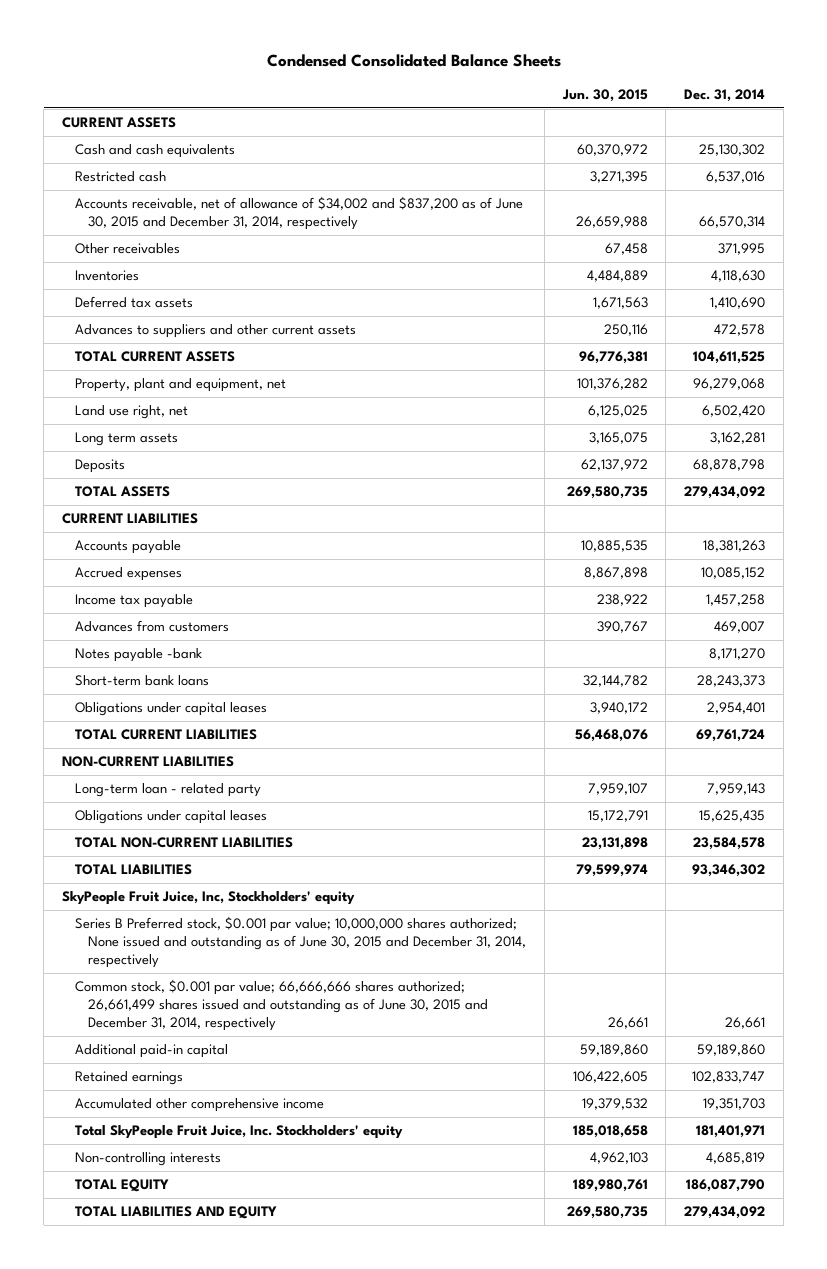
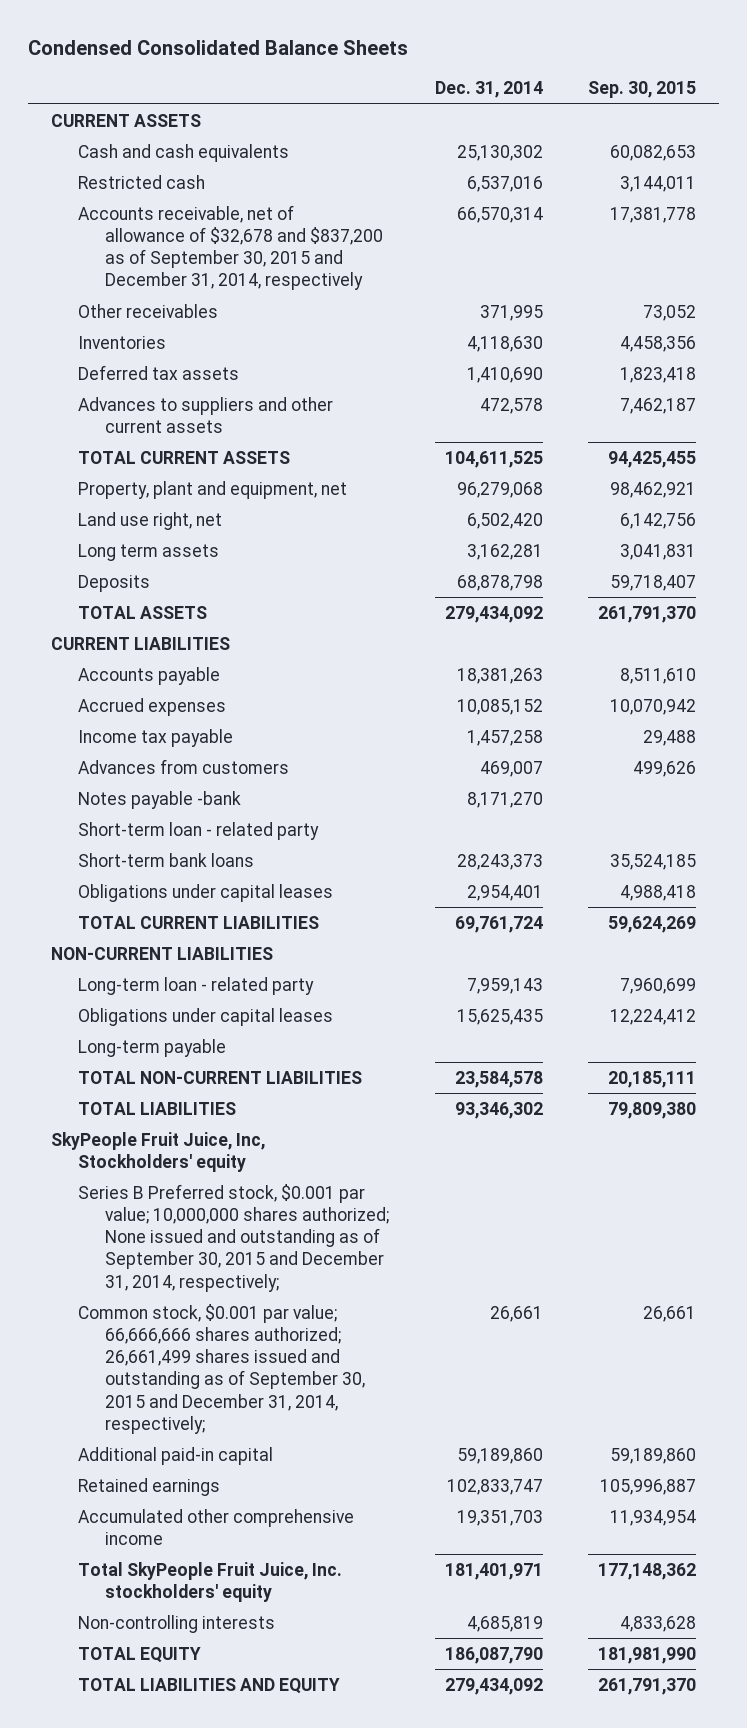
- | Jun. 30, 2015 | Dec. 31, 2014
+ | Dec. 31, 2014 | Sep. 30, 2015
- Accounts receivable, net of allowance of $34,002 and $837,200 as of June 30, 2015 and December 31, 2014, respectively | 26,659,988 | 66,570,314
+ Accounts receivable, net of allowance of $32,678 and $837,200 as of September 30, 2015 and December 31, 2014, respectively | 66,570,314 | 17,381,778
+ Short-term loan - related party
+ Long-term payable
- Series B Preferred stock, $0.001 par value; 10,000,000 shares authorized; None issued and outstanding as of June 30, 2015 and December 31, 2014, respectively
- Common stock, $0.001 par value; 66,666,666 shares authorized; 26,661,499 shares issued and outstanding as of June 30, 2015 and December 31, 2014, respectively | 26,661 | 26,661
+ Series B Preferred stock, $0.001 par value; 10,000,000 shares authorized; None issued and outstanding as of September 30, 2015 and December 31, 2014, respectively;
+ Common stock, $0.001 par value; 66,666,666 shares authorized; 26,661,499 shares issued and outstanding as of September 30, 2015 and December 31, 2014, respectively; | 26,661 | 26,661
- Total SkyPeople Fruit Juice, Inc. Stockholders' equity | 185,018,658 | 181,401,971
+ Total SkyPeople Fruit Juice, Inc. stockholders' equity | 181,401,971 | 177,148,362

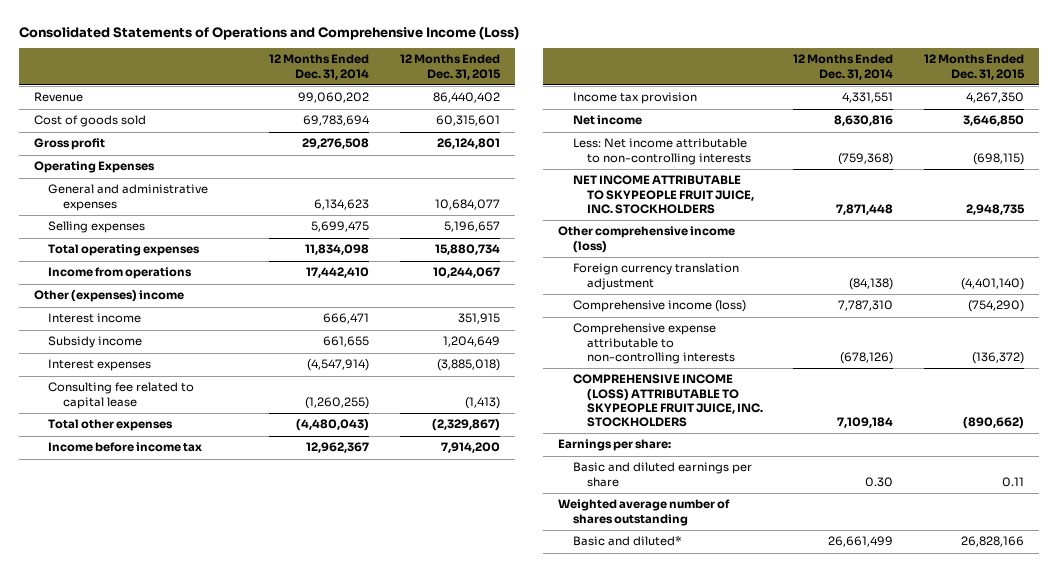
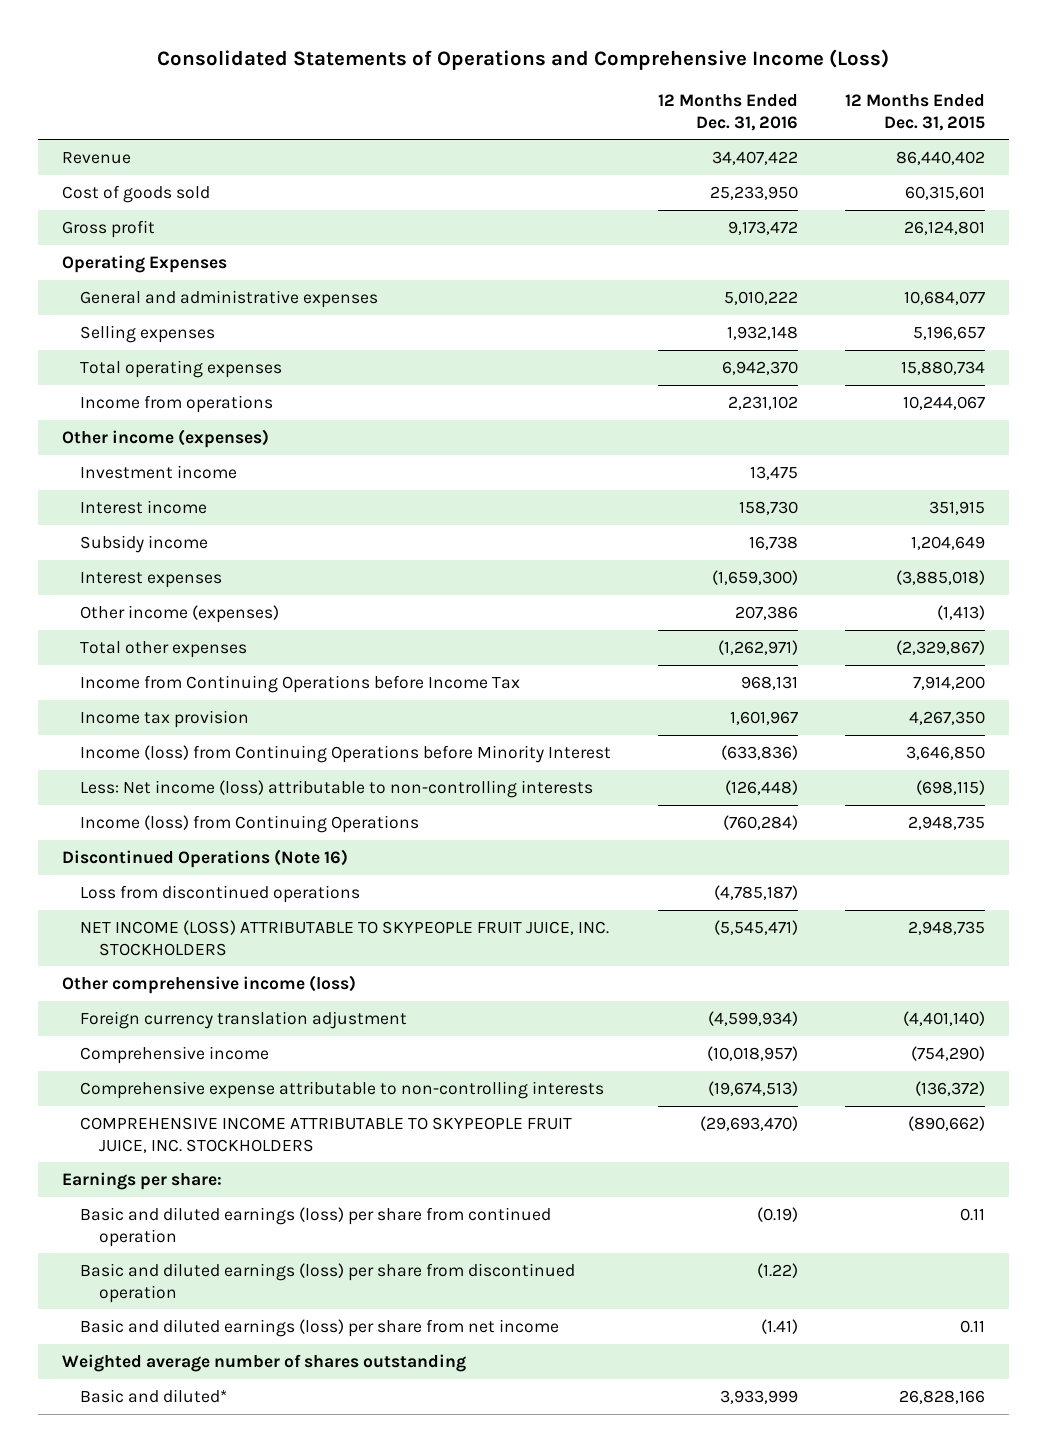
- | 12 Months Ended Dec. 31, 2014 | 12 Months Ended Dec. 31, 2015
+ | 12 Months Ended Dec. 31, 2016 | 12 Months Ended Dec. 31, 2015
- Other (expenses) income
+ Other income (expenses)
+ Investment income | 13,475 |
- Consulting fee related to capital lease | (1,260,255) | (1,413)
+ Other income (expenses) | 207,386 | (1,413)
- Income before income tax | 12,962,367 | 7,914,200
+ Income from Continuing Operations before Income Tax | 968,131 | 7,914,200
- Net income | 8,630,816 | 3,646,850
- Less: Net income attributable to non-controlling interests | (759,368) | (698,115)
- NET INCOME ATTRIBUTABLE TO SKYPEOPLE FRUIT JUICE, INC. STOCKHOLDERS | 7,871,448 | 2,948,735
+ Income (loss) from Continuing Operations before Minority Interest | (633,836) | 3,646,850
+ Less: Net income (loss) attributable to non-controlling interests | (126,448) | (698,115)
+ Income (loss) from Continuing Operations | (760,284) | 2,948,735
+ Discontinued Operations (Note 16)
+ Loss from discontinued operations | (4,785,187) |
+ NET INCOME (LOSS) ATTRIBUTABLE TO SKYPEOPLE FRUIT JUICE, INC. STOCKHOLDERS | (5,545,471) | 2,948,735
- Comprehensive income (loss) | 7,787,310 | (754,290)
+ Comprehensive income | (10,018,957) | (754,290)
- COMPREHENSIVE INCOME (LOSS) ATTRIBUTABLE TO SKYPEOPLE FRUIT JUICE, INC. STOCKHOLDERS | 7,109,184 | (890,662)
+ COMPREHENSIVE INCOME ATTRIBUTABLE TO SKYPEOPLE FRUIT JUICE, INC. STOCKHOLDERS | (29,693,470) | (890,662)
- Basic and diluted earnings per share | 0.30 | 0.11
+ Basic and diluted earnings (loss) per share from continued operation | (0.19) | 0.11
+ Basic and diluted earnings (loss) per share from discontinued operation | (1.22) |
+ Basic and diluted earnings (loss) per share from net income | (1.41) | 0.11

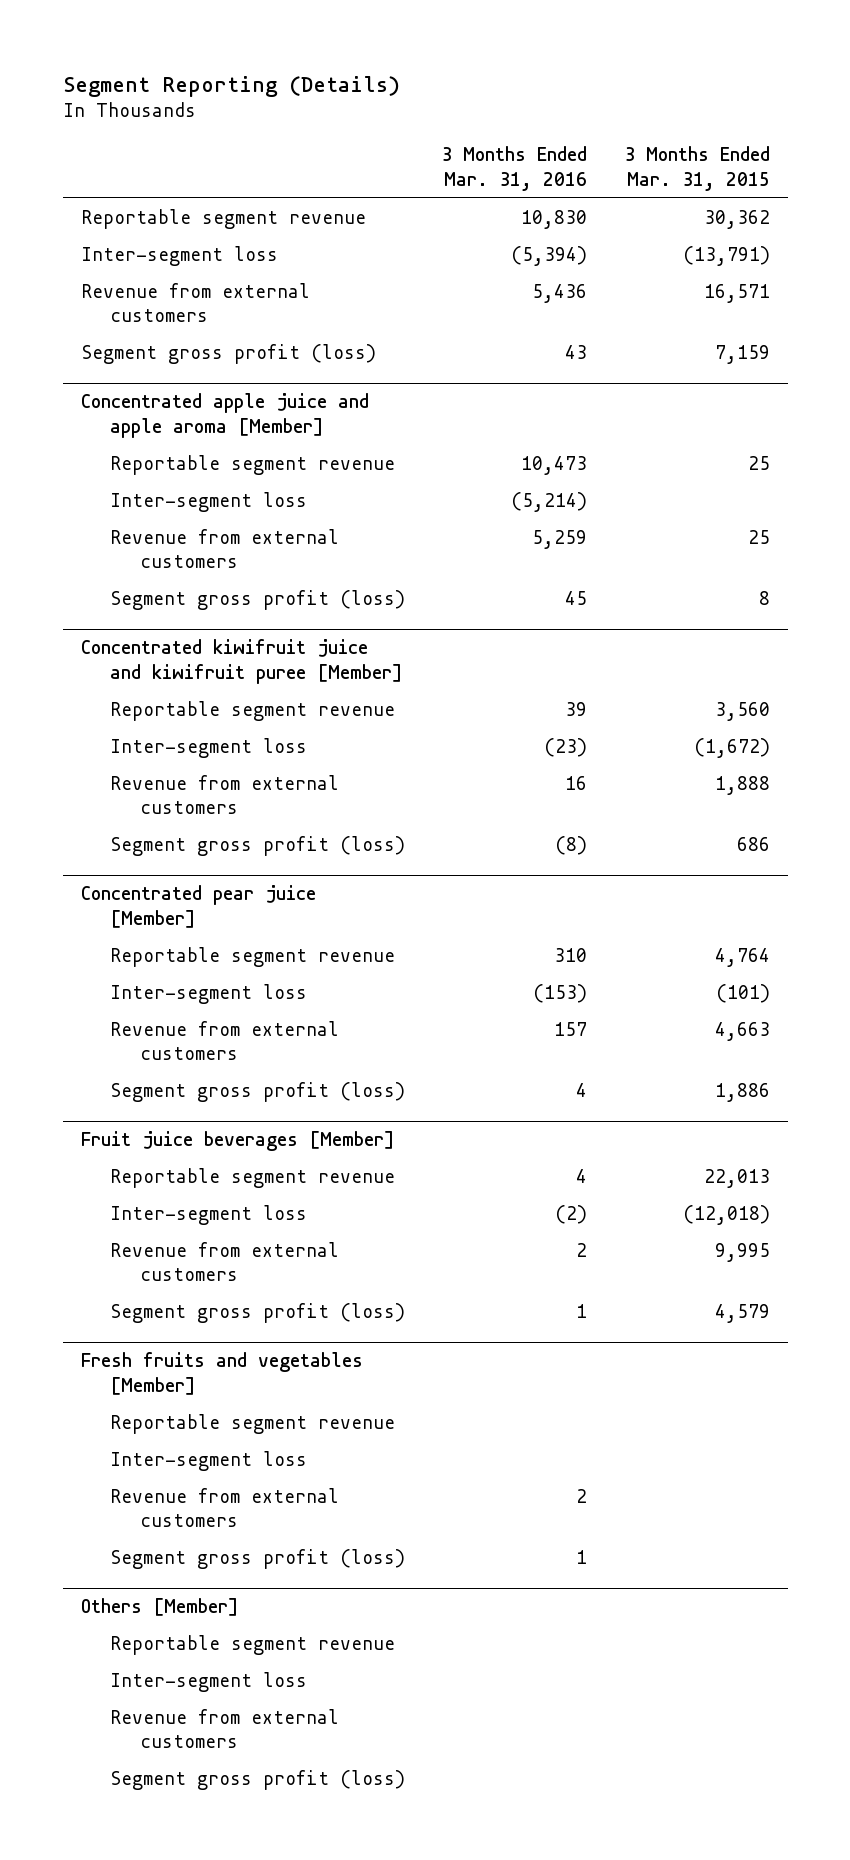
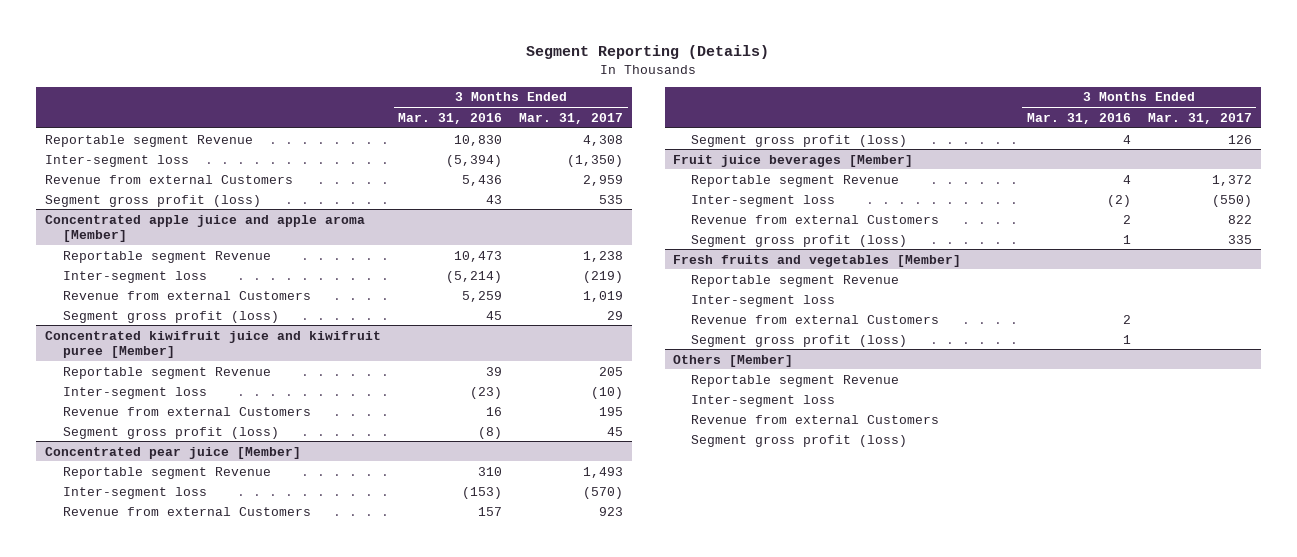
- | 3 Months Ended Mar. 31, 2016 | 3 Months Ended Mar. 31, 2015
+ | 3 Months Ended Mar. 31, 2016 | 3 Months Ended Mar. 31, 2017
- Reportable segment revenue | 10,830 | 30,362
+ Reportable segment Revenue | 10,830 | 4,308
- Revenue from external customers | 5,436 | 16,571
+ Revenue from external Customers | 5,436 | 2,959
@ Concentrated apple juice and apple aroma [Member]
- Reportable segment revenue | 10,473 | 25
+ Reportable segment Revenue | 10,473 | 1,238
- Revenue from external customers | 5,259 | 25
+ Revenue from external Customers | 5,259 | 1,019
@ Concentrated kiwifruit juice and kiwifruit puree [Member]
- Reportable segment revenue | 39 | 3,560
+ Reportable segment Revenue | 39 | 205
- Revenue from external customers | 16 | 1,888
+ Revenue from external Customers | 16 | 195
@ Concentrated pear juice [Member]
- Reportable segment revenue | 310 | 4,764
+ Reportable segment Revenue | 310 | 1,493
- Revenue from external customers | 157 | 4,663
+ Revenue from external Customers | 157 | 923
@ Fruit juice beverages [Member]
- Reportable segment revenue | 4 | 22,013
+ Reportable segment Revenue | 4 | 1,372
- Revenue from external customers | 2 | 9,995
+ Revenue from external Customers | 2 | 822
@ Fresh fruits and vegetables [Member]
- Reportable segment revenue
+ Reportable segment Revenue
- Revenue from external customers | 2 |
+ Revenue from external Customers | 2 |
@ Others [Member]
- Reportable segment revenue
+ Reportable segment Revenue
- Revenue from external customers
+ Revenue from external Customers

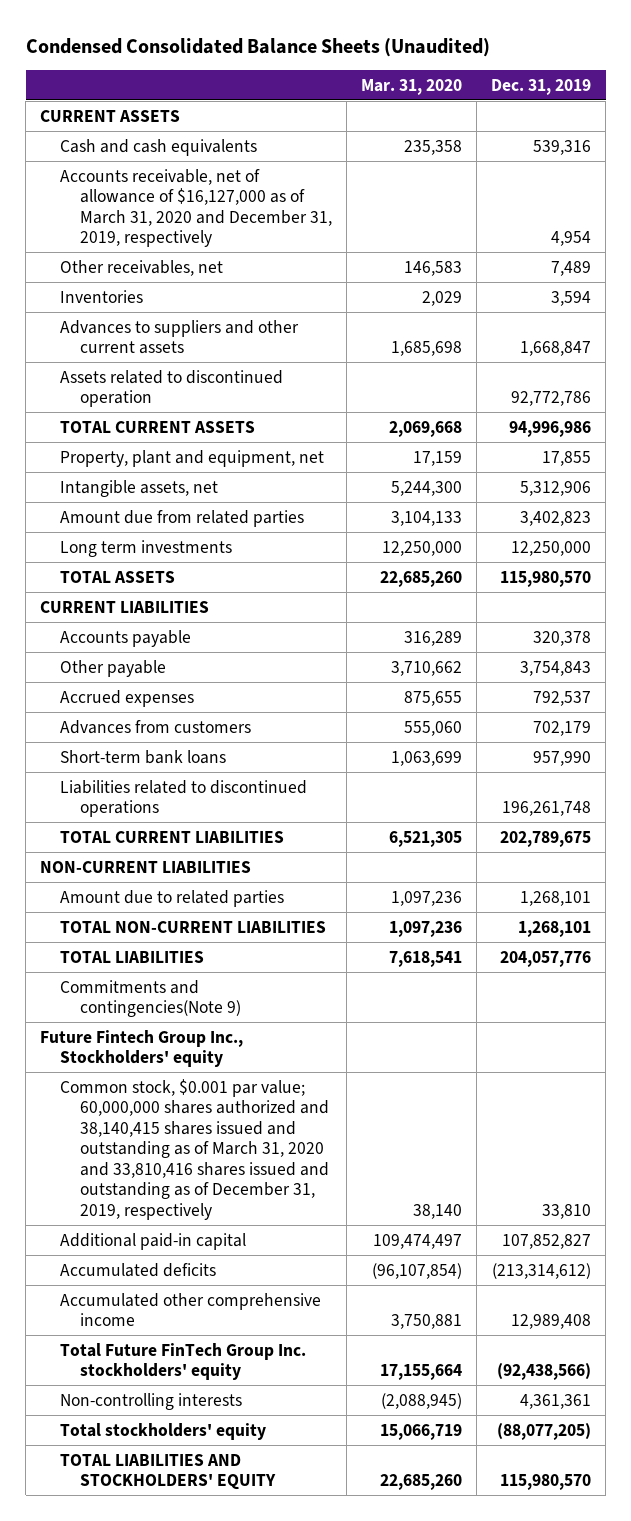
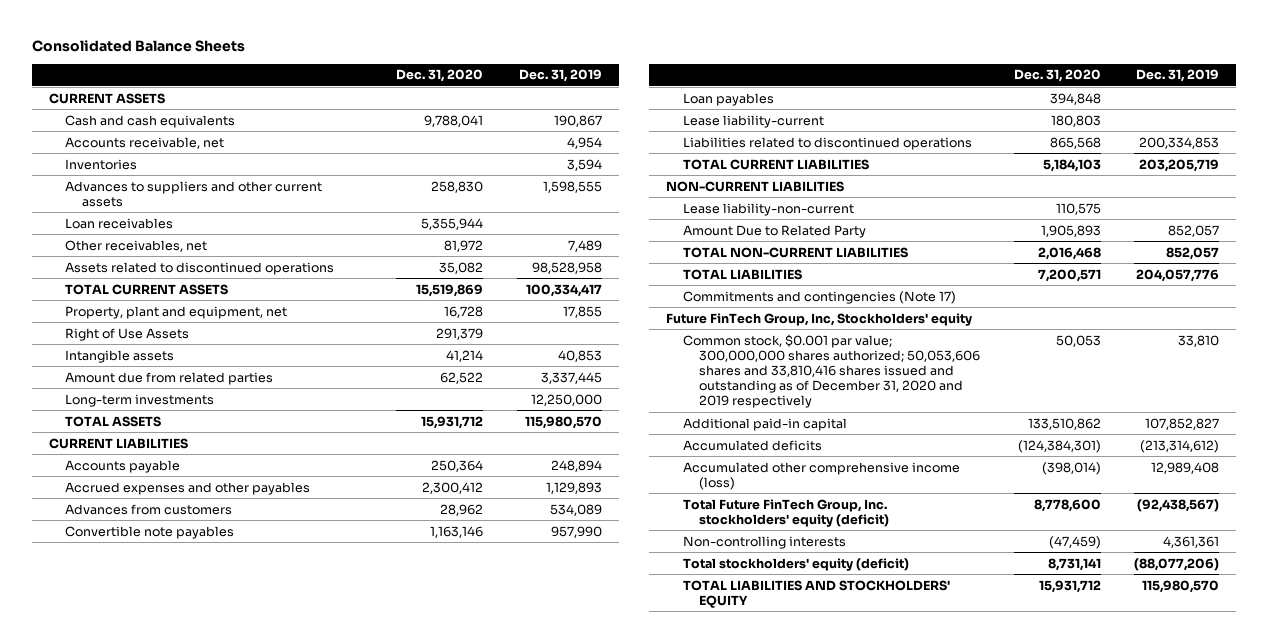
- Condensed Consolidated Balance Sheets (Unaudited)
+ Consolidated Balance Sheets
- | Mar. 31, 2020 | Dec. 31, 2019
+ | Dec. 31, 2020 | Dec. 31, 2019
- Cash and cash equivalents | 235,358 | 539,316
- Accounts receivable, net of allowance of $16,127,000 as of March 31, 2020 and December 31, 2019, respectively | | 4,954
+ Cash and cash equivalents | 9,788,041 | 190,867
+ Accounts receivable, net | | 4,954
- Advances to suppliers and other current assets | 1,685,698 | 1,668,847
- Assets related to discontinued operation | | 92,772,786
- TOTAL CURRENT ASSETS | 2,069,668 | 94,996,986
+ Advances to suppliers and other current assets | 258,830 | 1,598,555
+ Loan receivables | 5,355,944 |
moved down: Other receivables, net | 81,972 | 7,489
+ Assets related to discontinued operations | 35,082 | 98,528,958
+ TOTAL CURRENT ASSETS | 15,519,869 | 100,334,417
- Intangible assets, net | 5,244,300 | 5,312,906
- Amount due from related parties | 3,104,133 | 3,402,823
- Long term investments | 12,250,000 | 12,250,000
+ Right of Use Assets | 291,379 |
+ Intangible assets | 41,214 | 40,853
+ Amount due from related parties | 62,522 | 3,337,445
+ Long-term investments | | 12,250,000
- Accounts payable | 316,289 | 320,378
- Other payable | 3,710,662 | 3,754,843
- Accrued expenses | 875,655 | 792,537
- Advances from customers | 555,060 | 702,179
- Short-term bank loans | 1,063,699 | 957,990
- Liabilities related to discontinued operations | | 196,261,748
- TOTAL CURRENT LIABILITIES | 6,521,305 | 202,789,675
+ Accounts payable | 250,364 | 248,894
+ Accrued expenses and other payables | 2,300,412 | 1,129,893
+ Advances from customers | 28,962 | 534,089
+ Convertible note payables | 1,163,146 | 957,990
+ Loan payables | 394,848 |
+ Lease liability-current | 180,803 |
+ Liabilities related to discontinued operations | 865,568 | 200,334,853
+ TOTAL CURRENT LIABILITIES | 5,184,103 | 203,205,719
- Amount due to related parties | 1,097,236 | 1,268,101
- TOTAL NON-CURRENT LIABILITIES | 1,097,236 | 1,268,101
+ Lease liability-non-current | 110,575 |
+ Amount Due to Related Party | 1,905,893 | 852,057
+ TOTAL NON-CURRENT LIABILITIES | 2,016,468 | 852,057
- Commitments and contingencies(Note 9)
- Future Fintech Group Inc., Stockholders' equity
- Common stock, $0.001 par value; 60,000,000 shares authorized and 38,140,415 shares issued and outstanding as of March 31, 2020 and 33,810,416 shares issued and outstanding as of December 31, 2019, respectively | 38,140 | 33,810
+ Commitments and contingencies (Note 17)
+ Future FinTech Group, Inc, Stockholders' equity
+ Common stock, $0.001 par value; 300,000,000 shares authorized; 50,053,606 shares and 33,810,416 shares issued and outstanding as of December 31, 2020 and 2019 respectively | 50,053 | 33,810
- Accumulated other comprehensive income | 3,750,881 | 12,989,408
- Total Future FinTech Group Inc. stockholders' equity | 17,155,664 | (92,438,566)
+ Accumulated other comprehensive income (loss) | (398,014) | 12,989,408
+ Total Future FinTech Group, Inc. stockholders' equity (deficit) | 8,778,600 | (92,438,567)
- Total stockholders' equity | 15,066,719 | (88,077,205)
+ Total stockholders' equity (deficit) | 8,731,141 | (88,077,206)

